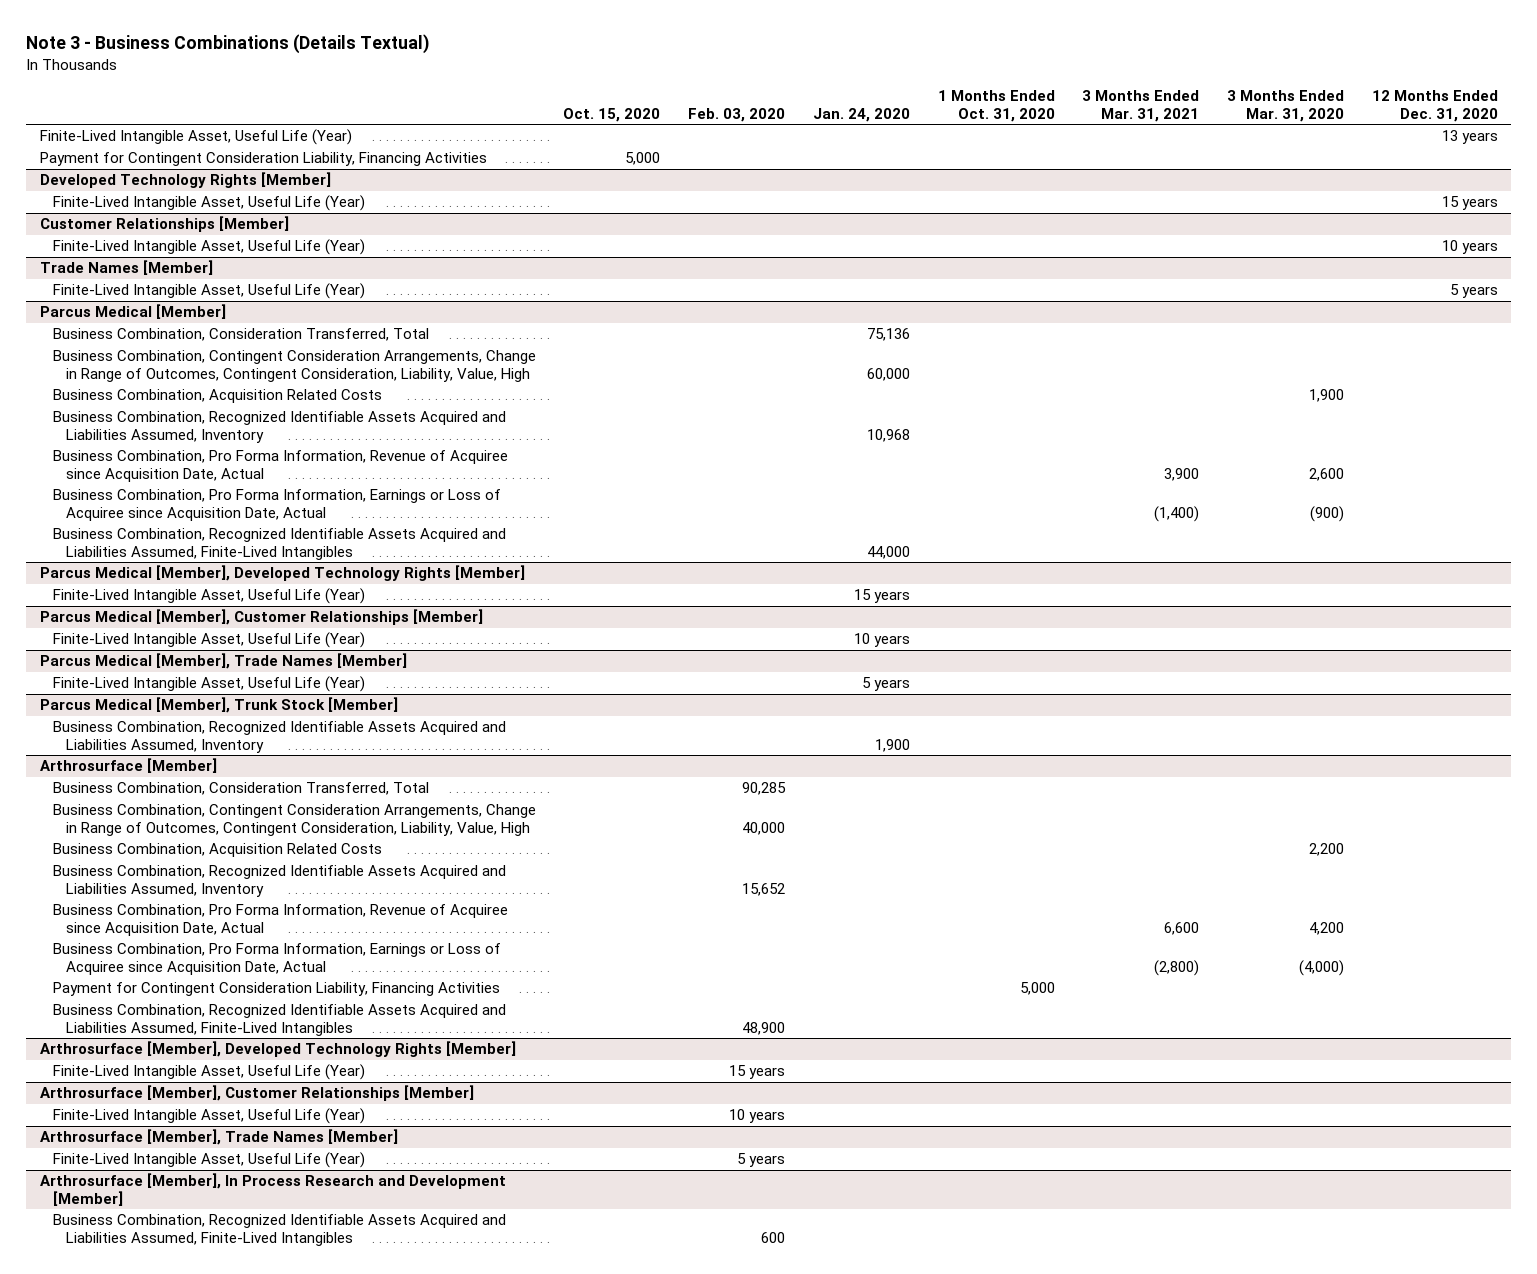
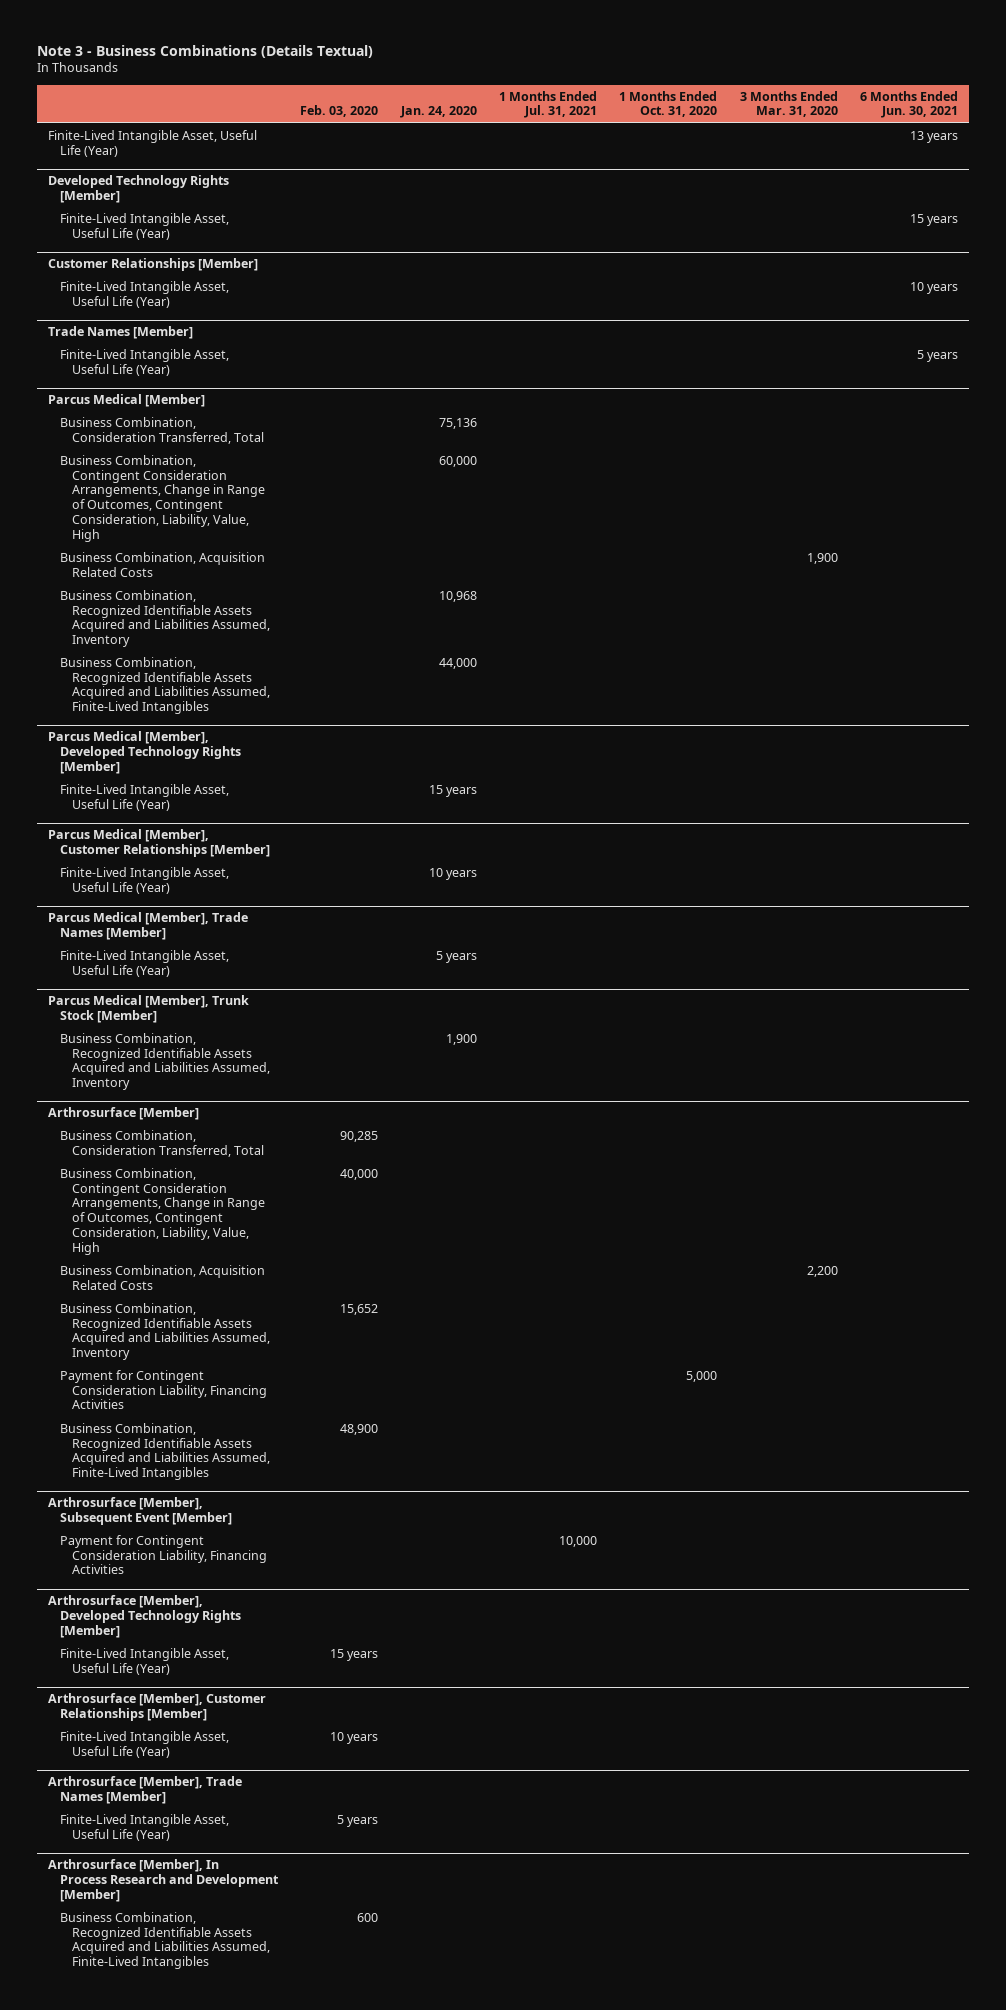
- | Oct. 15, 2020 | Feb. 03, 2020 | Jan. 24, 2020 | 1 Months Ended Oct. 31, 2020 | 3 Months Ended Mar. 31, 2021 | 3 Months Ended Mar. 31, 2020 | 12 Months Ended Dec. 31, 2020
+ | Feb. 03, 2020 | Jan. 24, 2020 | 1 Months Ended Jul. 31, 2021 | 1 Months Ended Oct. 31, 2020 | 3 Months Ended Mar. 31, 2020 | 6 Months Ended Jun. 30, 2021
- Payment for Contingent Consideration Liability, Financing Activities | 5,000 | | | | | |
@ Parcus Medical [Member]
- Business Combination, Pro Forma Information, Revenue of Acquiree since Acquisition Date, Actual | | | | | 3,900 | 2,600 |
- Business Combination, Pro Forma Information, Earnings or Loss of Acquiree since Acquisition Date, Actual | | | | | (1,400) | (900) |
@ Arthrosurface [Member]
- Business Combination, Pro Forma Information, Revenue of Acquiree since Acquisition Date, Actual | | | | | 6,600 | 4,200 |
- Business Combination, Pro Forma Information, Earnings or Loss of Acquiree since Acquisition Date, Actual | | | | | (2,800) | (4,000) |
+ Arthrosurface [Member], Subsequent Event [Member]
+ Payment for Contingent Consideration Liability, Financing Activities | | | 10,000 | | |

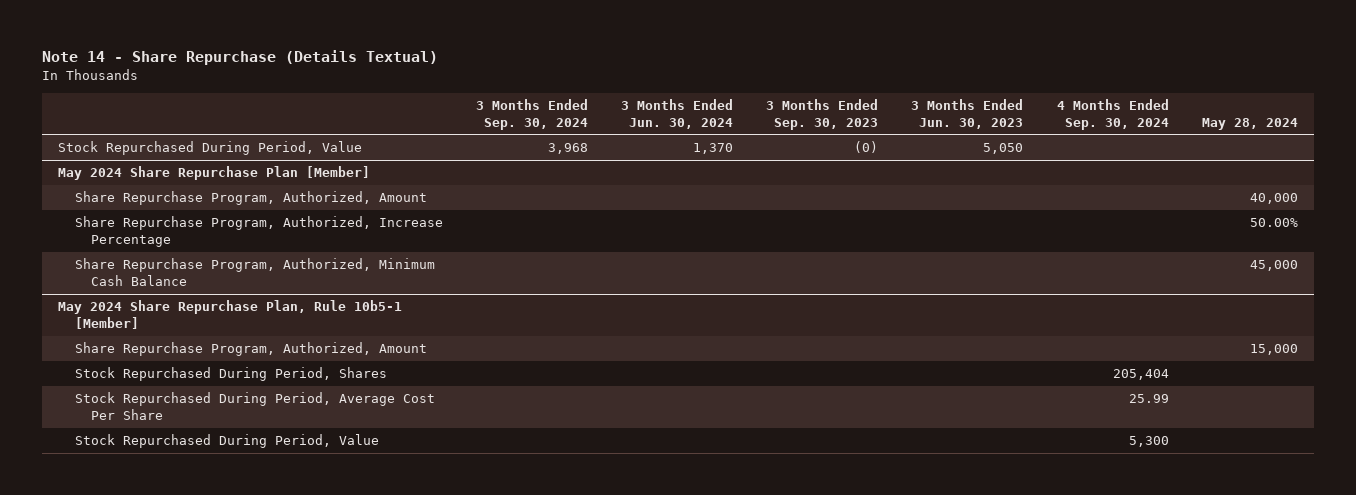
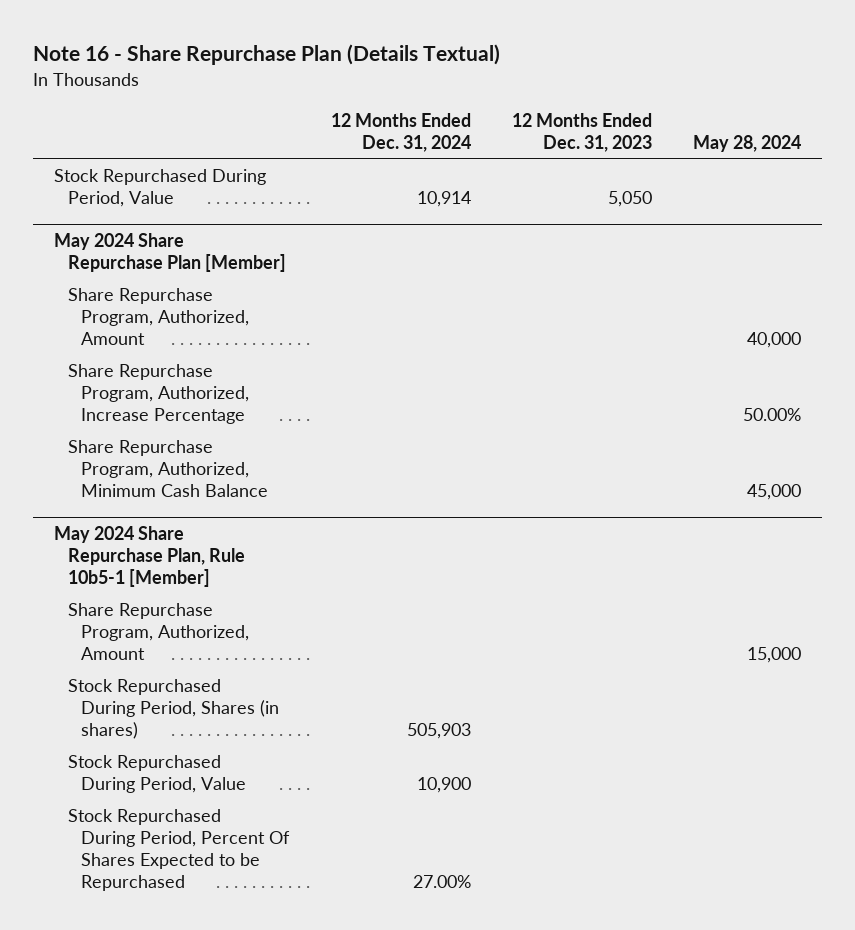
- Note 14 - Share Repurchase (Details Textual)
+ Note 16 - Share Repurchase Plan (Details Textual)
- | 3 Months Ended Sep. 30, 2024 | 3 Months Ended Jun. 30, 2024 | 3 Months Ended Sep. 30, 2023 | 3 Months Ended Jun. 30, 2023 | 4 Months Ended Sep. 30, 2024 | May 28, 2024
+ | 12 Months Ended Dec. 31, 2024 | 12 Months Ended Dec. 31, 2023 | May 28, 2024
@ May 2024 Share Repurchase Plan, Rule 10b5-1 [Member]
- Stock Repurchased During Period, Shares | | | | | 205,404 |
- Stock Repurchased During Period, Average Cost Per Share | | | | | 25.99 |
+ Stock Repurchased During Period, Shares (in shares) | 505,903 | |
+ Stock Repurchased During Period, Percent Of Shares Expected to be Repurchased | 27.00% | |

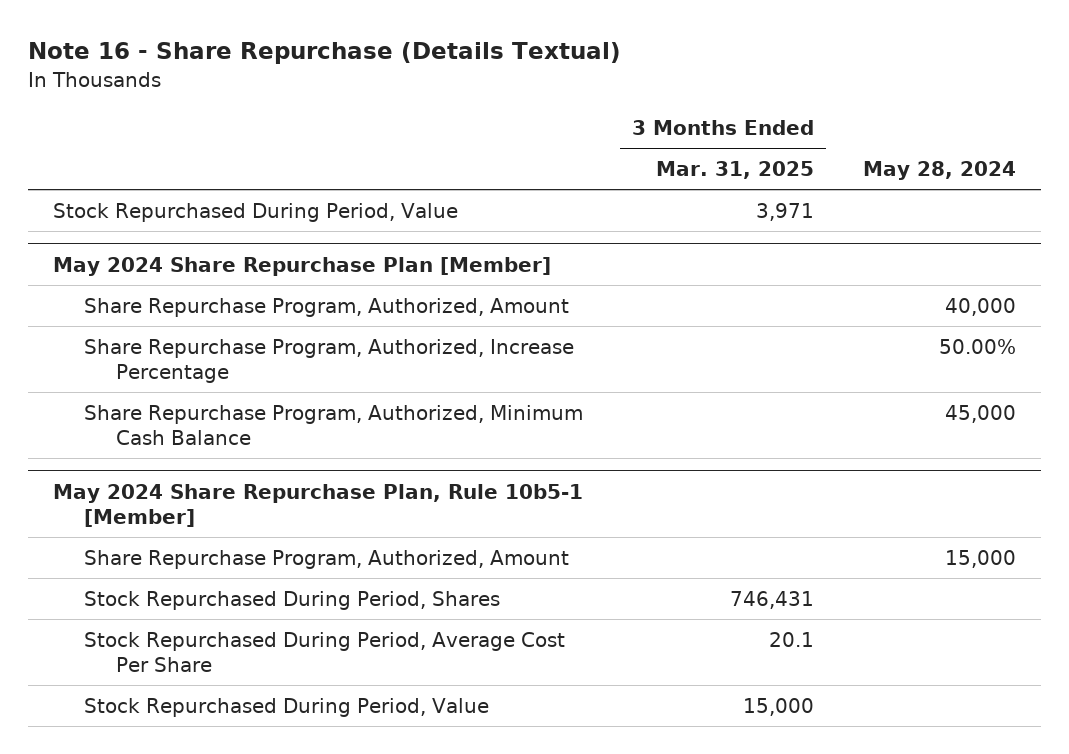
- Note 16 - Share Repurchase Plan (Details Textual)
+ Note 16 - Share Repurchase (Details Textual)
- | 12 Months Ended Dec. 31, 2024 | 12 Months Ended Dec. 31, 2023 | May 28, 2024
+ | 3 Months Ended Mar. 31, 2025 | May 28, 2024
@ May 2024 Share Repurchase Plan, Rule 10b5-1 [Member]
- Stock Repurchased During Period, Shares (in shares) | 505,903 | |
+ Stock Repurchased During Period, Shares | 746,431 |
+ Stock Repurchased During Period, Average Cost Per Share | 20.1 |
- Stock Repurchased During Period, Percent Of Shares Expected to be Repurchased | 27.00% | |

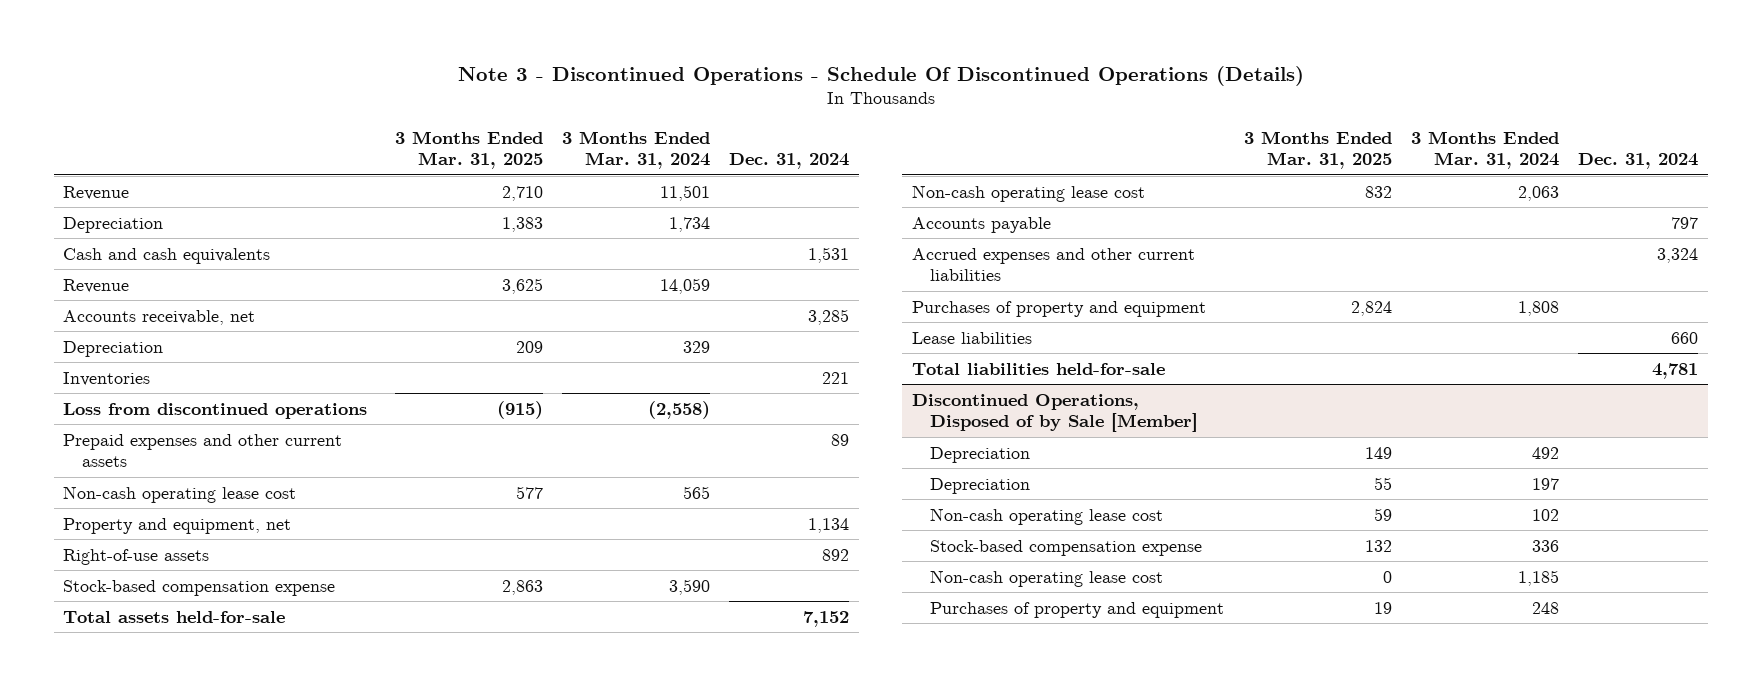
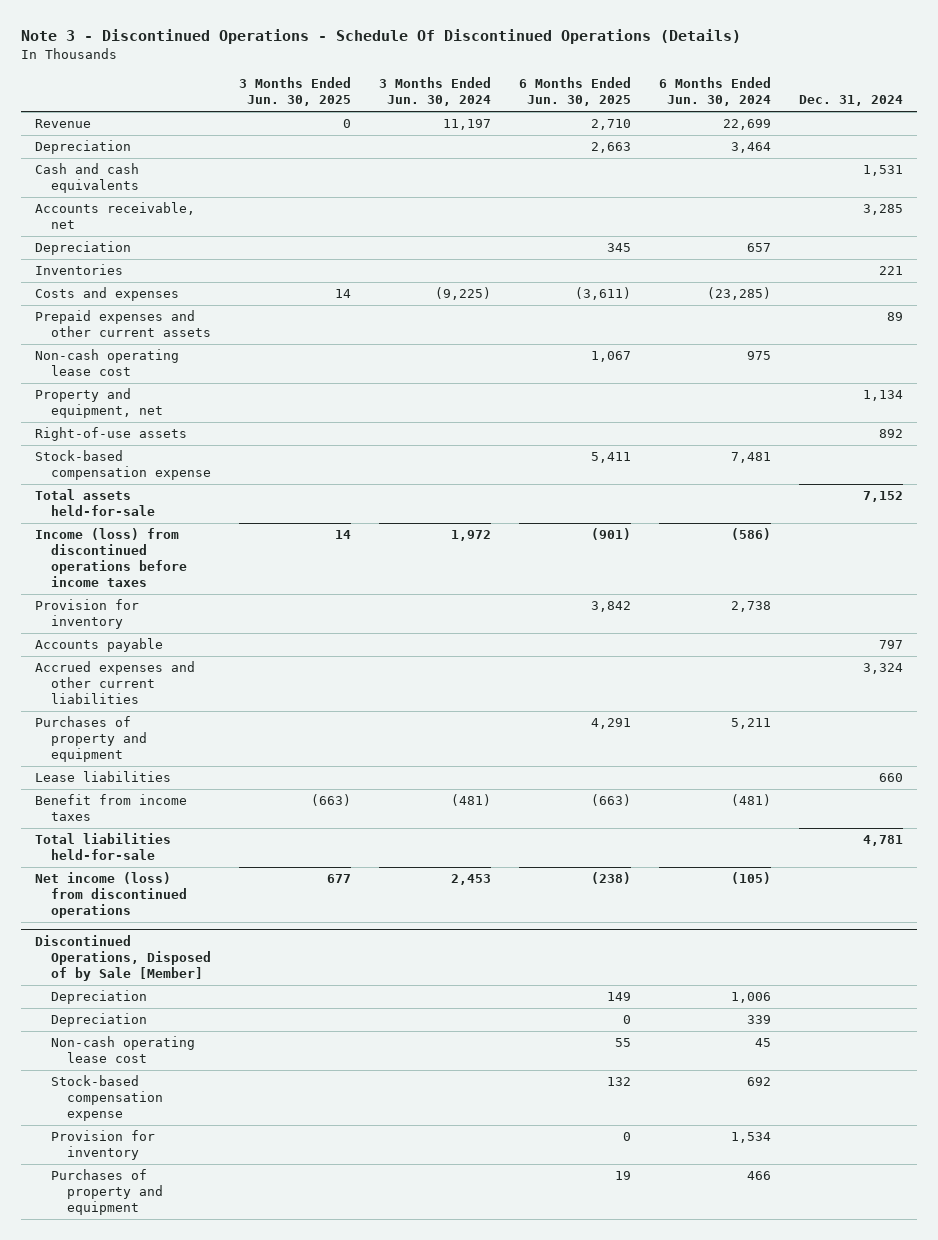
- | 3 Months Ended Mar. 31, 2025 | 3 Months Ended Mar. 31, 2024 | Dec. 31, 2024
+ | 3 Months Ended Jun. 30, 2025 | 3 Months Ended Jun. 30, 2024 | 6 Months Ended Jun. 30, 2025 | 6 Months Ended Jun. 30, 2024 | Dec. 31, 2024
- Revenue | 3,625 | 14,059 |
- Loss from discontinued operations | (915) | (2,558) |
+ Costs and expenses | 14 | (9,225) | (3,611) | (23,285) |
- Non-cash operating lease cost | 832 | 2,063 |
+ Income (loss) from discontinued operations before income taxes | 14 | 1,972 | (901) | (586) |
+ Provision for inventory | | | 3,842 | 2,738 |
+ Benefit from income taxes | (663) | (481) | (663) | (481) |
+ Net income (loss) from discontinued operations | 677 | 2,453 | (238) | (105) |
@ Discontinued Operations, Disposed of by Sale [Member]
- Non-cash operating lease cost | 0 | 1,185 |
+ Provision for inventory | | | 0 | 1,534 |

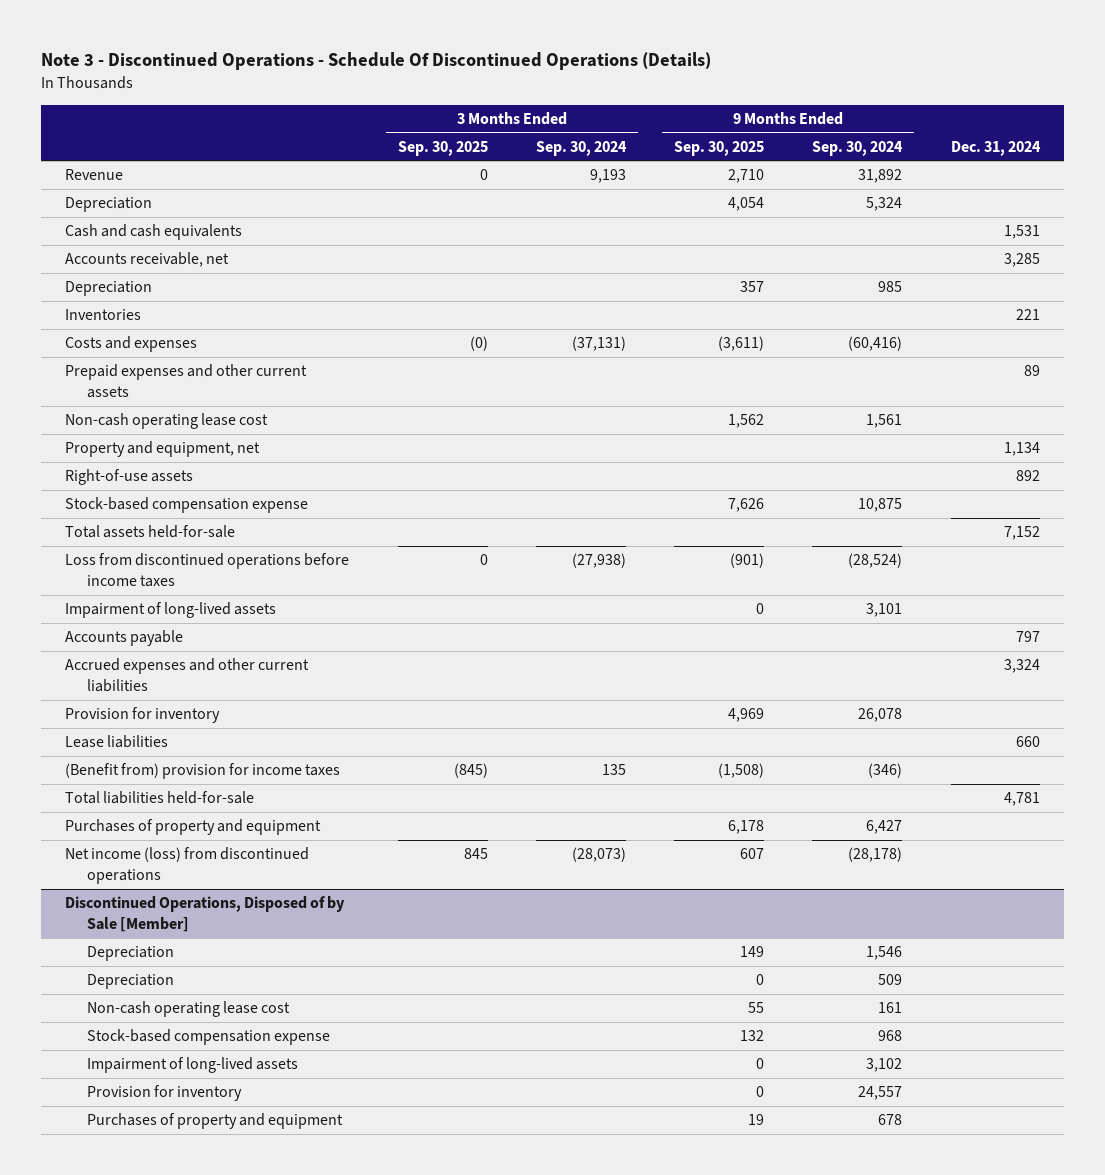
- | 3 Months Ended Jun. 30, 2025 | 3 Months Ended Jun. 30, 2024 | 6 Months Ended Jun. 30, 2025 | 6 Months Ended Jun. 30, 2024 | Dec. 31, 2024
+ | 3 Months Ended Sep. 30, 2025 | 3 Months Ended Sep. 30, 2024 | 9 Months Ended Sep. 30, 2025 | 9 Months Ended Sep. 30, 2024 | Dec. 31, 2024
- Income (loss) from discontinued operations before income taxes | 14 | 1,972 | (901) | (586) |
+ Loss from discontinued operations before income taxes | 0 | (27,938) | (901) | (28,524) |
+ Impairment of long-lived assets | | | 0 | 3,101 |
moved down: Provision for inventory | | | 4,969 | 26,078 |
- Benefit from income taxes | (663) | (481) | (663) | (481) |
+ (Benefit from) provision for income taxes | (845) | 135 | (1,508) | (346) |
moved down: Purchases of property and equipment | | | 6,178 | 6,427 |
@ Discontinued Operations, Disposed of by Sale [Member]
+ Impairment of long-lived assets | | | 0 | 3,102 |

